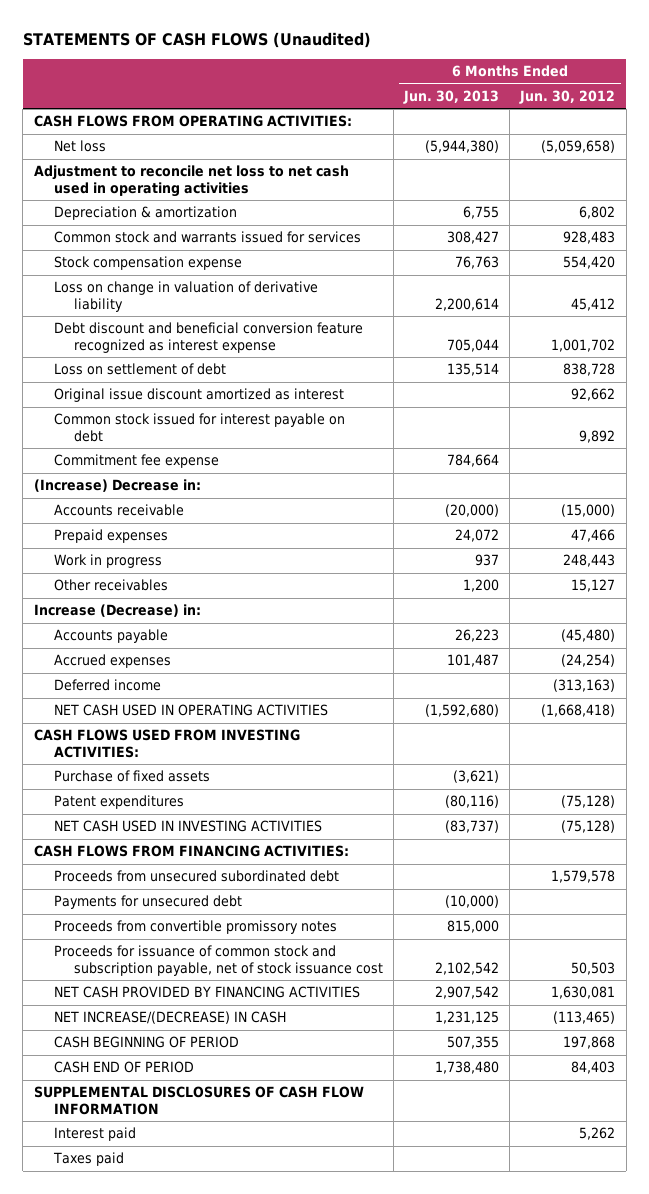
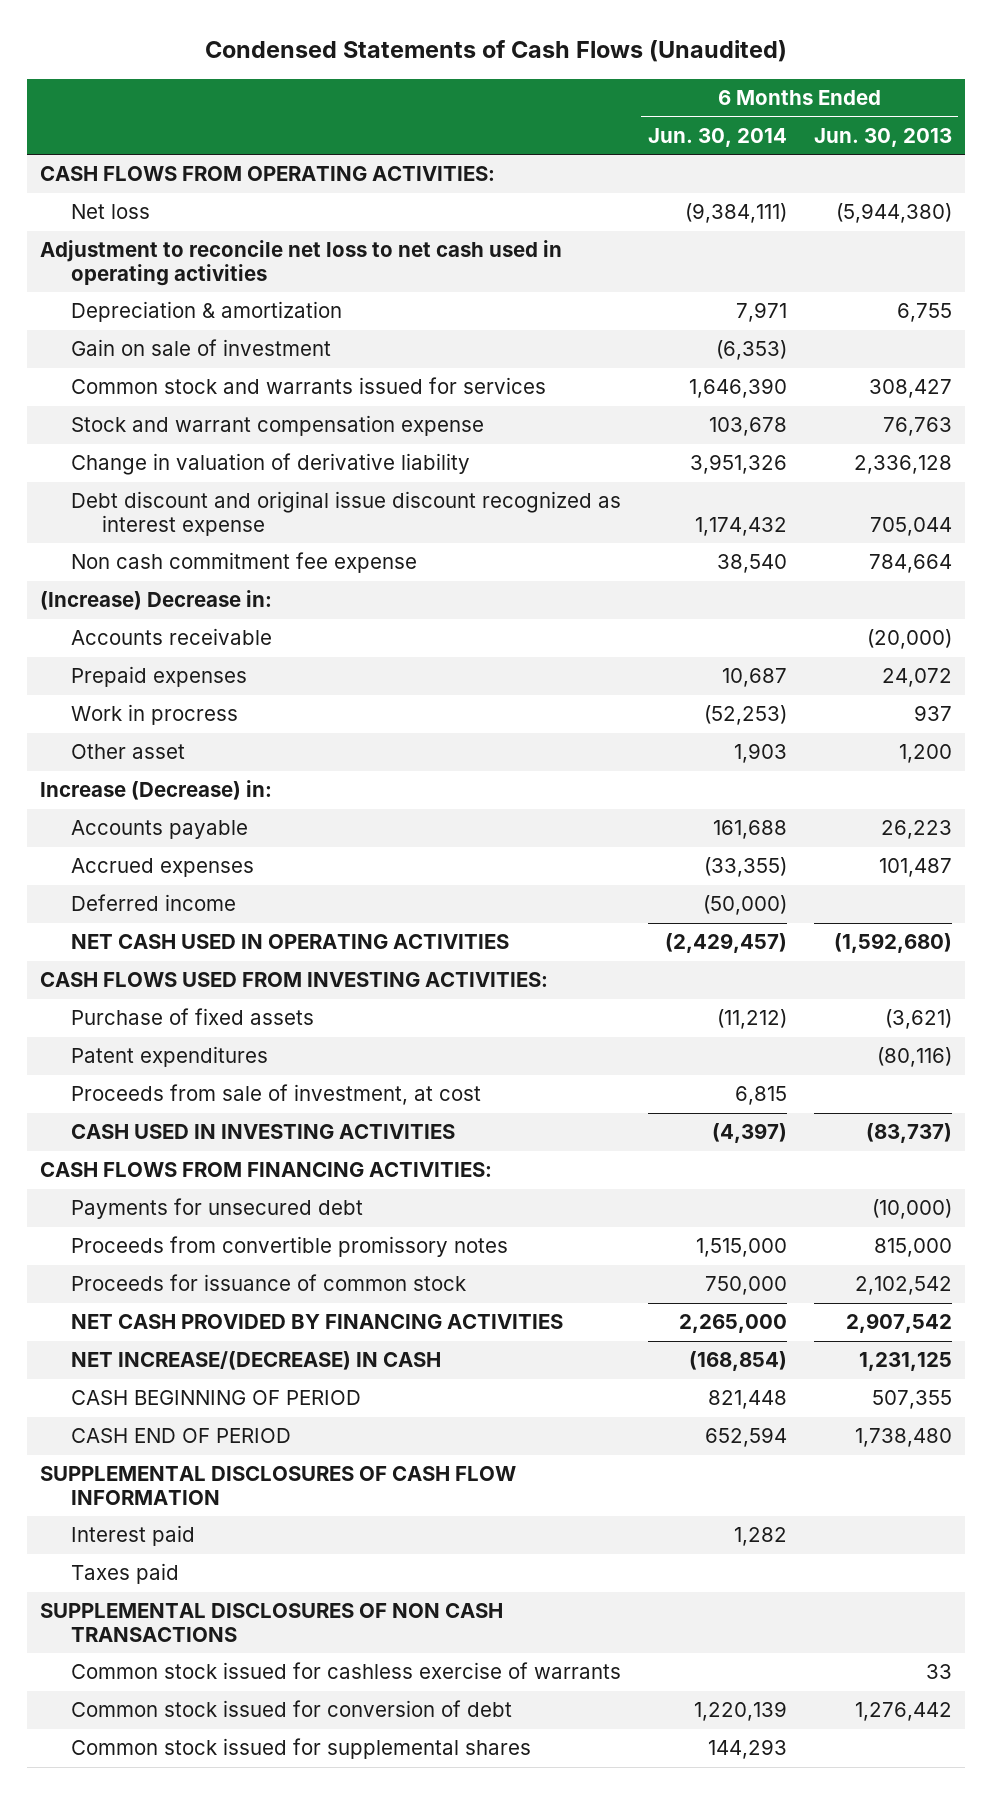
- STATEMENTS OF CASH FLOWS (Unaudited)
+ Condensed Statements of Cash Flows (Unaudited)
- | 6 Months Ended Jun. 30, 2013 | 6 Months Ended Jun. 30, 2012
+ | 6 Months Ended Jun. 30, 2014 | 6 Months Ended Jun. 30, 2013
+ Gain on sale of investment | (6,353) |
- Stock compensation expense | 76,763 | 554,420
- Loss on change in valuation of derivative liability | 2,200,614 | 45,412
- Debt discount and beneficial conversion feature recognized as interest expense | 705,044 | 1,001,702
- Loss on settlement of debt | 135,514 | 838,728
- Original issue discount amortized as interest | | 92,662
- Common stock issued for interest payable on debt | | 9,892
- Commitment fee expense | 784,664 |
+ Stock and warrant compensation expense | 103,678 | 76,763
+ Change in valuation of derivative liability | 3,951,326 | 2,336,128
+ Debt discount and original issue discount recognized as interest expense | 1,174,432 | 705,044
+ Non cash commitment fee expense | 38,540 | 784,664
- Work in progress | 937 | 248,443
- Other receivables | 1,200 | 15,127
+ Work in procress | (52,253) | 937
+ Other asset | 1,903 | 1,200
- NET CASH USED IN INVESTING ACTIVITIES | (83,737) | (75,128)
+ Proceeds from sale of investment, at cost | 6,815 |
+ CASH USED IN INVESTING ACTIVITIES | (4,397) | (83,737)
- Proceeds from unsecured subordinated debt | | 1,579,578
- Proceeds for issuance of common stock and subscription payable, net of stock issuance cost | 2,102,542 | 50,503
+ Proceeds for issuance of common stock | 750,000 | 2,102,542
+ SUPPLEMENTAL DISCLOSURES OF NON CASH TRANSACTIONS
+ Common stock issued for cashless exercise of warrants | | 33
+ Common stock issued for conversion of debt | 1,220,139 | 1,276,442
+ Common stock issued for supplemental shares | 144,293 |

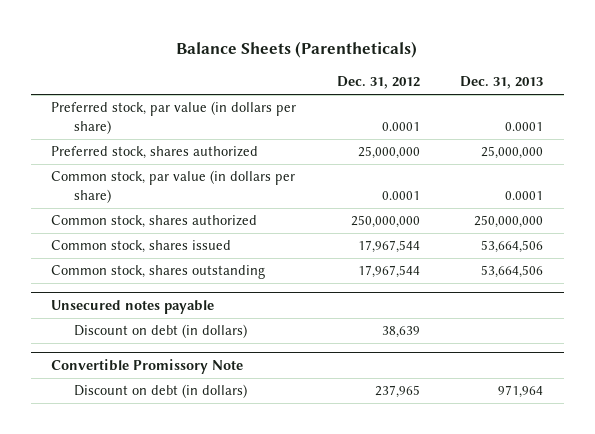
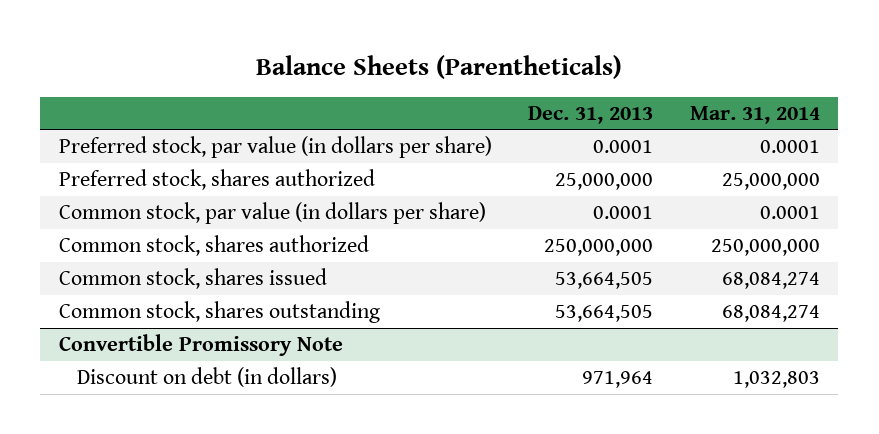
- | Dec. 31, 2012 | Dec. 31, 2013
+ | Dec. 31, 2013 | Mar. 31, 2014
- Common stock, shares issued | 17,967,544 | 53,664,506
- Common stock, shares outstanding | 17,967,544 | 53,664,506
- Unsecured notes payable
- Discount on debt (in dollars) | 38,639 |
+ Common stock, shares issued | 53,664,505 | 68,084,274
+ Common stock, shares outstanding | 53,664,505 | 68,084,274

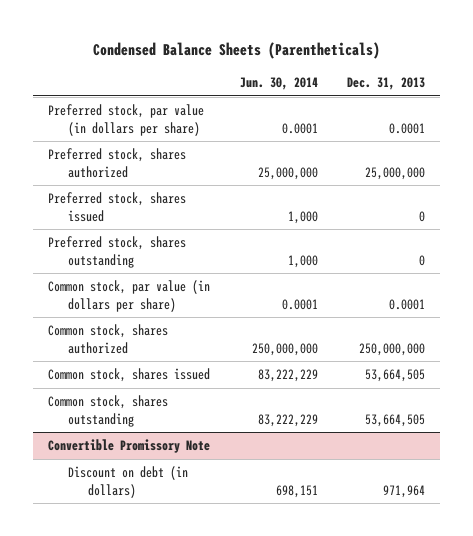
- Balance Sheets (Parentheticals)
+ Condensed Balance Sheets (Parentheticals)
- | Dec. 31, 2013 | Mar. 31, 2014
+ | Jun. 30, 2014 | Dec. 31, 2013
+ Preferred stock, shares issued | 1,000 | 0
+ Preferred stock, shares outstanding | 1,000 | 0

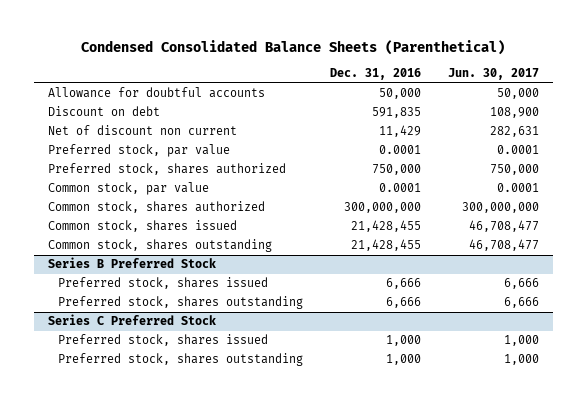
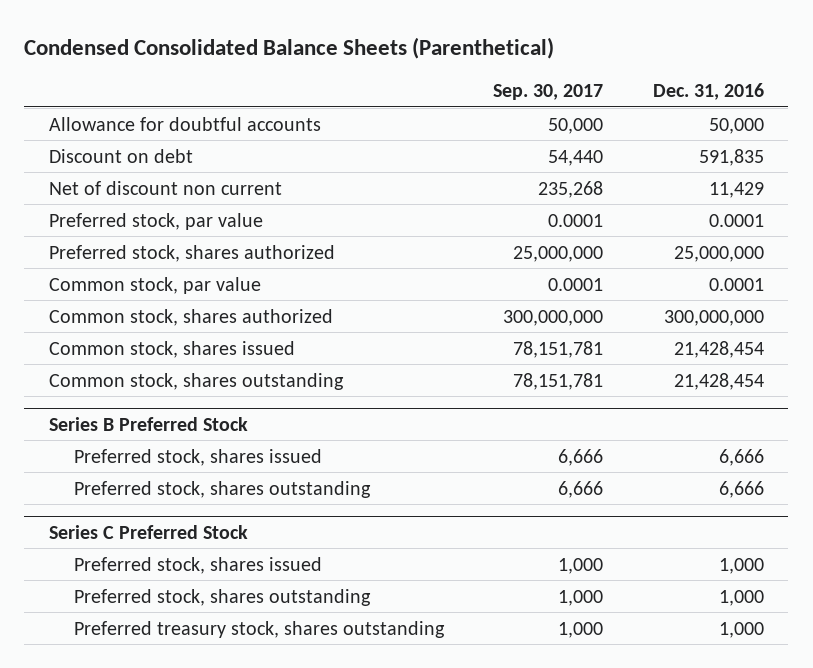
- | Dec. 31, 2016 | Jun. 30, 2017
+ | Sep. 30, 2017 | Dec. 31, 2016
- Preferred stock, shares authorized | 750,000 | 750,000
+ Preferred stock, shares authorized | 25,000,000 | 25,000,000
- Common stock, shares issued | 21,428,455 | 46,708,477
- Common stock, shares outstanding | 21,428,455 | 46,708,477
+ Common stock, shares issued | 78,151,781 | 21,428,454
+ Common stock, shares outstanding | 78,151,781 | 21,428,454
@ Series C Preferred Stock
+ Preferred treasury stock, shares outstanding | 1,000 | 1,000

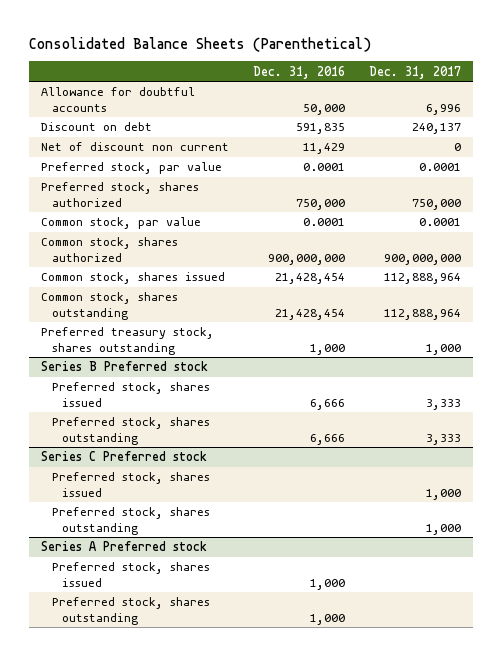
- Condensed Consolidated Balance Sheets (Parenthetical)
+ Consolidated Balance Sheets (Parenthetical)
- | Sep. 30, 2017 | Dec. 31, 2016
+ | Dec. 31, 2016 | Dec. 31, 2017
- Preferred stock, shares authorized | 25,000,000 | 25,000,000
+ Preferred stock, shares authorized | 750,000 | 750,000
- Common stock, shares authorized | 300,000,000 | 300,000,000
+ Common stock, shares authorized | 900,000,000 | 900,000,000
- Series B Preferred Stock
+ Preferred treasury stock, shares outstanding | 1,000 | 1,000
+ Series B Preferred stock
- Series C Preferred Stock
+ Series C Preferred stock
+ Preferred stock, shares issued | | 1,000
+ Preferred stock, shares outstanding | | 1,000
+ Series A Preferred stock
- Preferred treasury stock, shares outstanding | 1,000 | 1,000

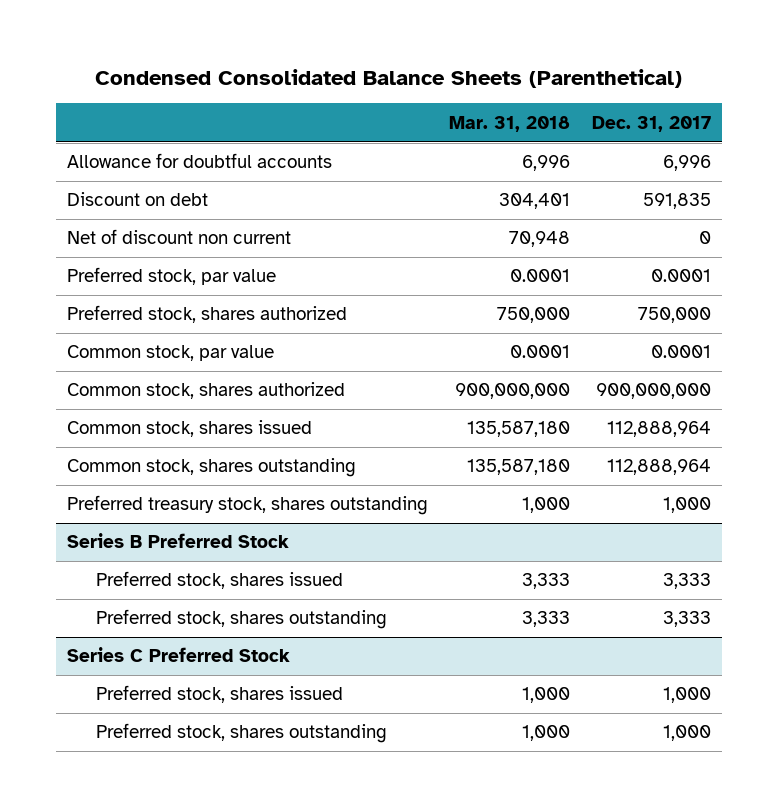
- Consolidated Balance Sheets (Parenthetical)
+ Condensed Consolidated Balance Sheets (Parenthetical)
- | Dec. 31, 2016 | Dec. 31, 2017
+ | Mar. 31, 2018 | Dec. 31, 2017
- Discount on debt | 591,835 | 240,137
+ Discount on debt | 304,401 | 591,835
- Series B Preferred stock
+ Series B Preferred Stock
- Series C Preferred stock
+ Series C Preferred Stock
- Series A Preferred stock
- Preferred stock, shares issued | 1,000 |
- Preferred stock, shares outstanding | 1,000 |

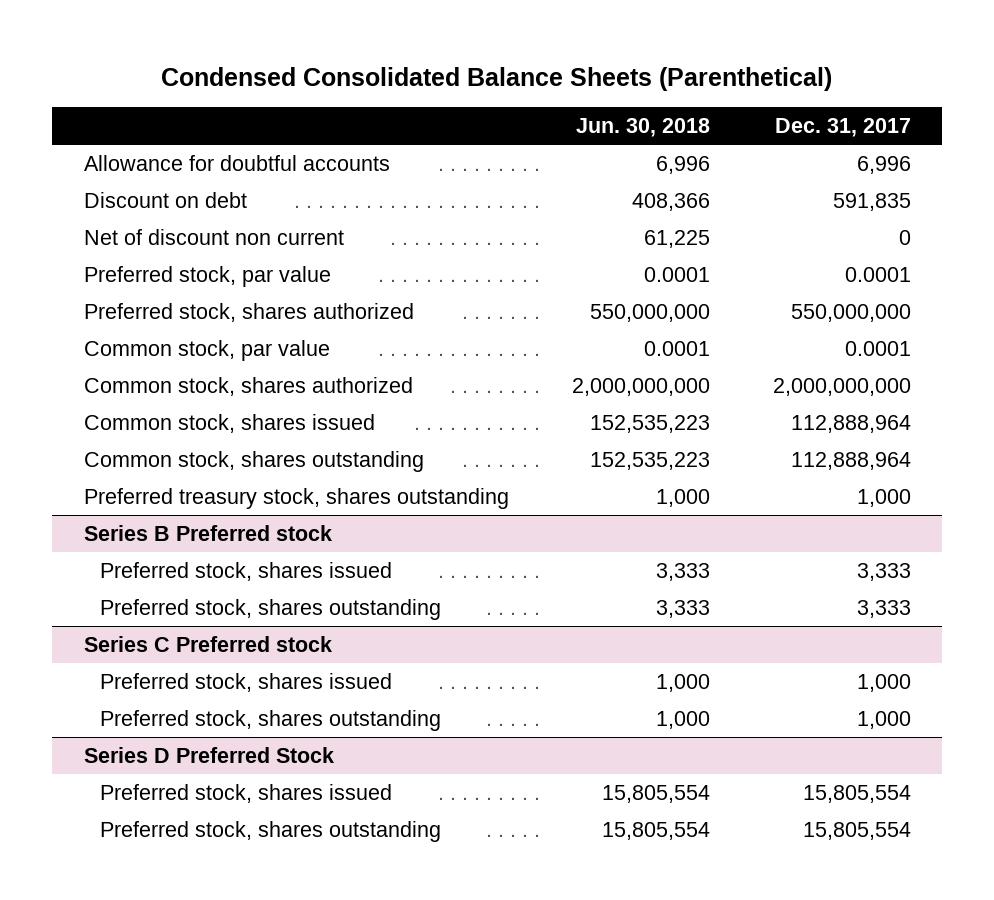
- | Mar. 31, 2018 | Dec. 31, 2017
+ | Jun. 30, 2018 | Dec. 31, 2017
- Preferred stock, shares authorized | 750,000 | 750,000
+ Preferred stock, shares authorized | 550,000,000 | 550,000,000
- Common stock, shares authorized | 900,000,000 | 900,000,000
+ Common stock, shares authorized | 2,000,000,000 | 2,000,000,000
- Series B Preferred Stock
+ Series B Preferred stock
- Series C Preferred Stock
+ Series C Preferred stock
+ Series D Preferred Stock
+ Preferred stock, shares issued | 15,805,554 | 15,805,554
+ Preferred stock, shares outstanding | 15,805,554 | 15,805,554

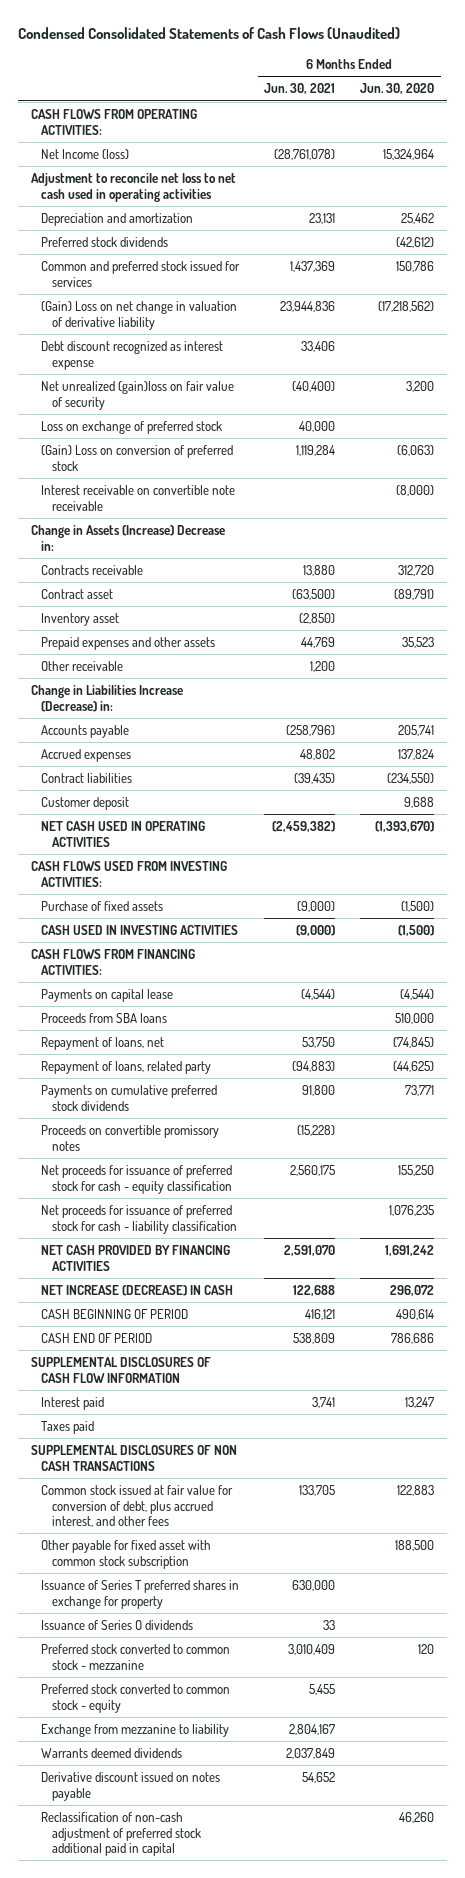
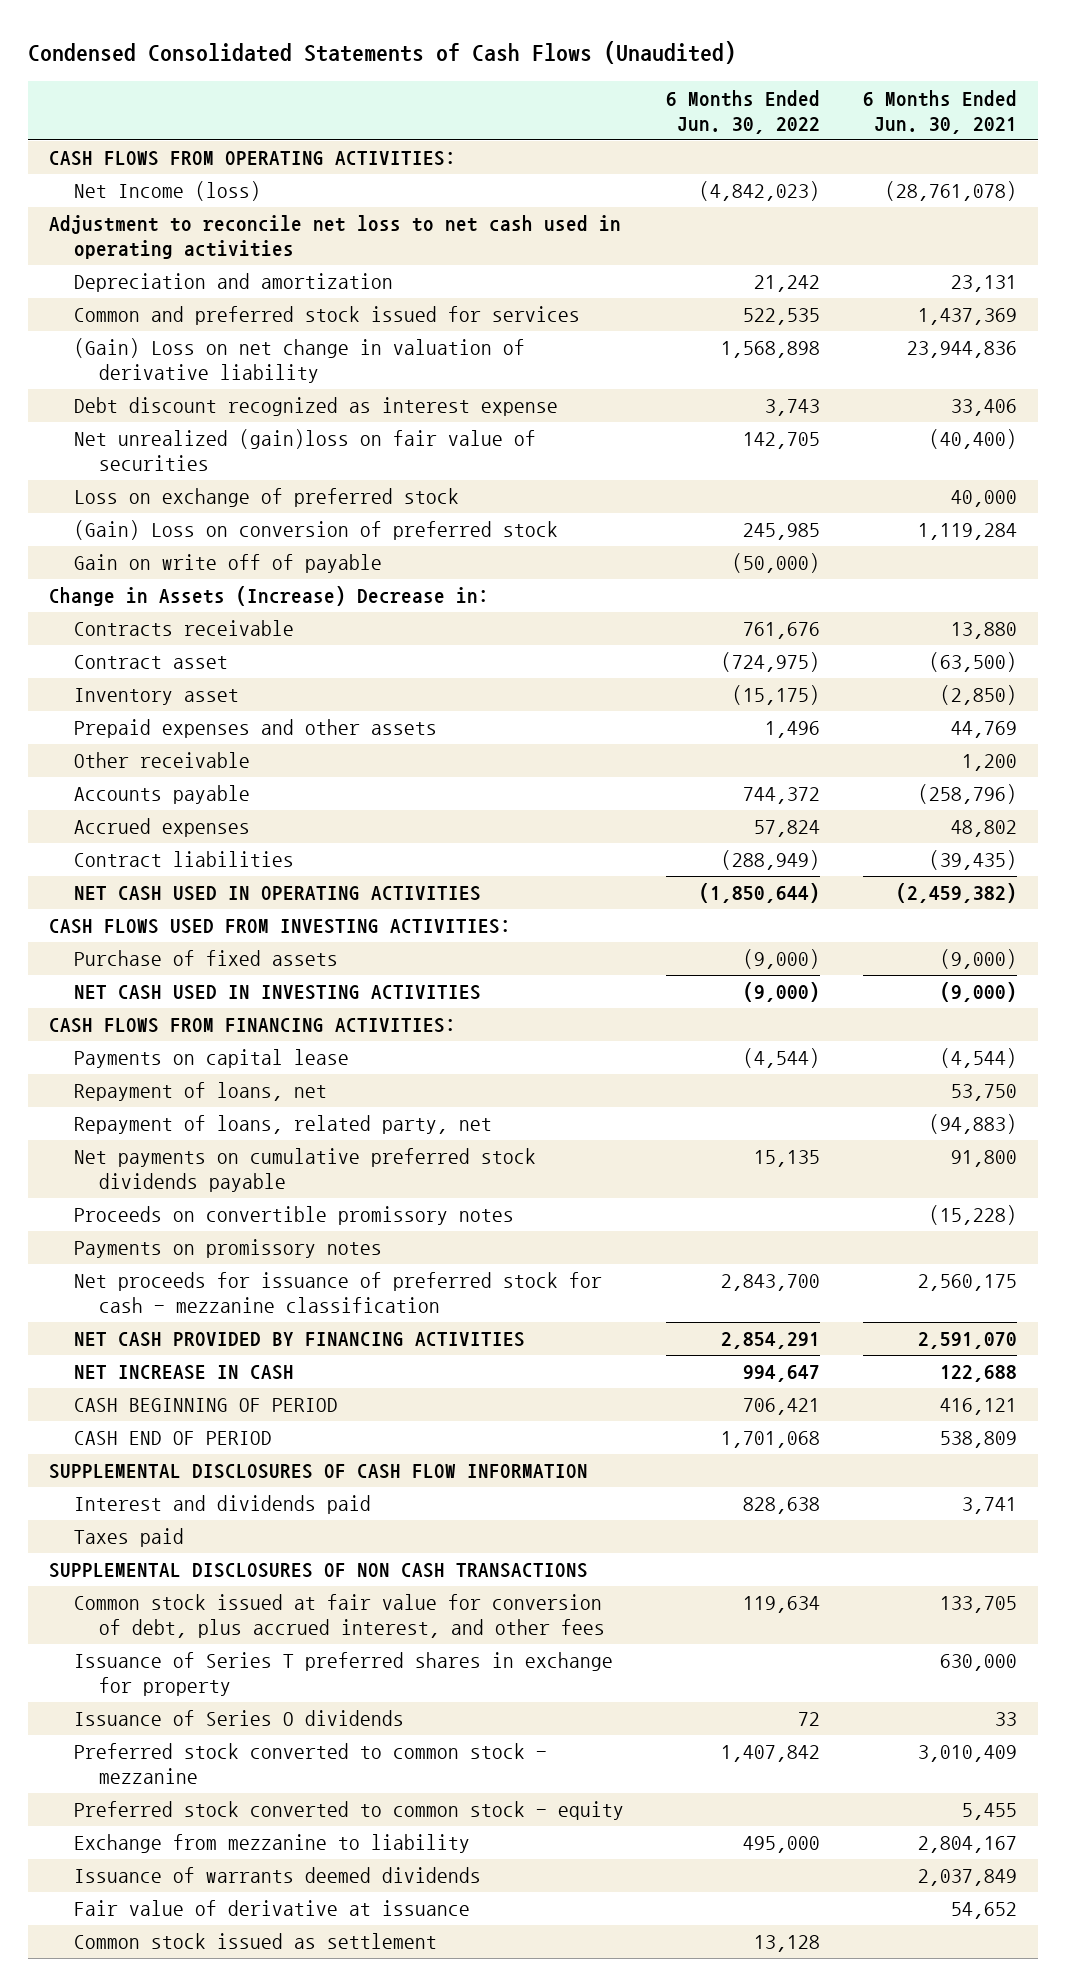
- | 6 Months Ended Jun. 30, 2021 | 6 Months Ended Jun. 30, 2020
+ | 6 Months Ended Jun. 30, 2022 | 6 Months Ended Jun. 30, 2021
- Preferred stock dividends | | (42,612)
- Net unrealized (gain)loss on fair value of security | (40,400) | 3,200
+ Net unrealized (gain)loss on fair value of securities | 142,705 | (40,400)
- Interest receivable on convertible note receivable | | (8,000)
+ Gain on write off of payable | (50,000) |
- Change in Liabilities Increase (Decrease) in:
- Customer deposit | | 9,688
- CASH USED IN INVESTING ACTIVITIES | (9,000) | (1,500)
+ NET CASH USED IN INVESTING ACTIVITIES | (9,000) | (9,000)
- Proceeds from SBA loans | | 510,000
- Repayment of loans, related party | (94,883) | (44,625)
- Payments on cumulative preferred stock dividends | 91,800 | 73,771
+ Repayment of loans, related party, net | | (94,883)
+ Net payments on cumulative preferred stock dividends payable | 15,135 | 91,800
- Net proceeds for issuance of preferred stock for cash - equity classification | 2,560,175 | 155,250
- Net proceeds for issuance of preferred stock for cash - liability classification | | 1,076,235
+ Payments on promissory notes
+ Net proceeds for issuance of preferred stock for cash - mezzanine classification | 2,843,700 | 2,560,175
- NET INCREASE (DECREASE) IN CASH | 122,688 | 296,072
+ NET INCREASE IN CASH | 994,647 | 122,688
- Interest paid | 3,741 | 13,247
+ Interest and dividends paid | 828,638 | 3,741
- Other payable for fixed asset with common stock subscription | | 188,500
- Warrants deemed dividends | 2,037,849 |
- Derivative discount issued on notes payable | 54,652 |
- Reclassification of non-cash adjustment of preferred stock additional paid in capital | | 46,260
+ Issuance of warrants deemed dividends | | 2,037,849
+ Fair value of derivative at issuance | | 54,652
+ Common stock issued as settlement | 13,128 |

